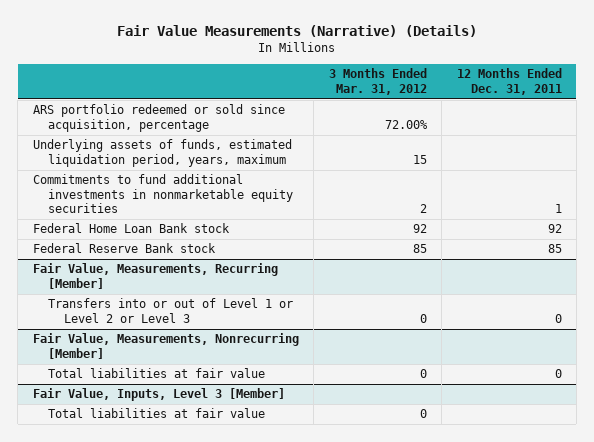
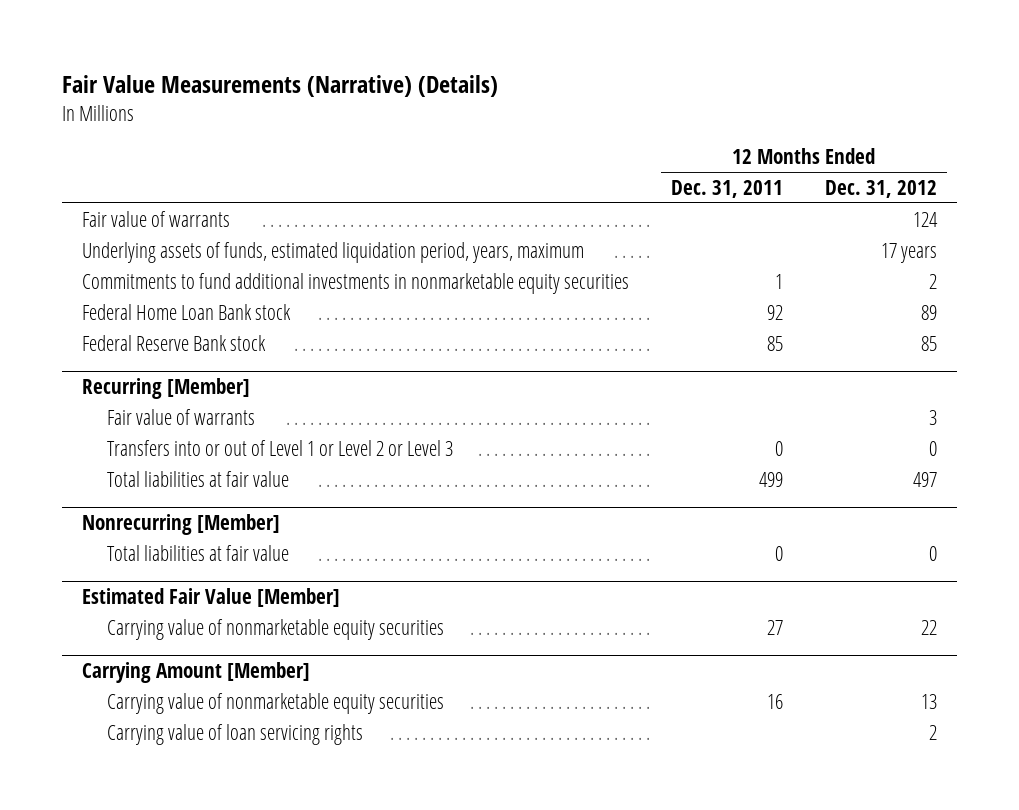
- | 3 Months Ended Mar. 31, 2012 | 12 Months Ended Dec. 31, 2011
+ | 12 Months Ended Dec. 31, 2011 | 12 Months Ended Dec. 31, 2012
- ARS portfolio redeemed or sold since acquisition, percentage | 72.00% |
+ Fair value of warrants | | 124
- Fair Value, Measurements, Recurring [Member]
+ Recurring [Member]
+ Fair value of warrants | | 3
- Fair Value, Measurements, Nonrecurring [Member]
+ Total liabilities at fair value | 499 | 497
+ Nonrecurring [Member]
- Fair Value, Inputs, Level 3 [Member]
- Total liabilities at fair value | 0 |
+ Estimated Fair Value [Member]
+ Carrying value of nonmarketable equity securities | 27 | 22
+ Carrying Amount [Member]
+ Carrying value of nonmarketable equity securities | 16 | 13
+ Carrying value of loan servicing rights | | 2

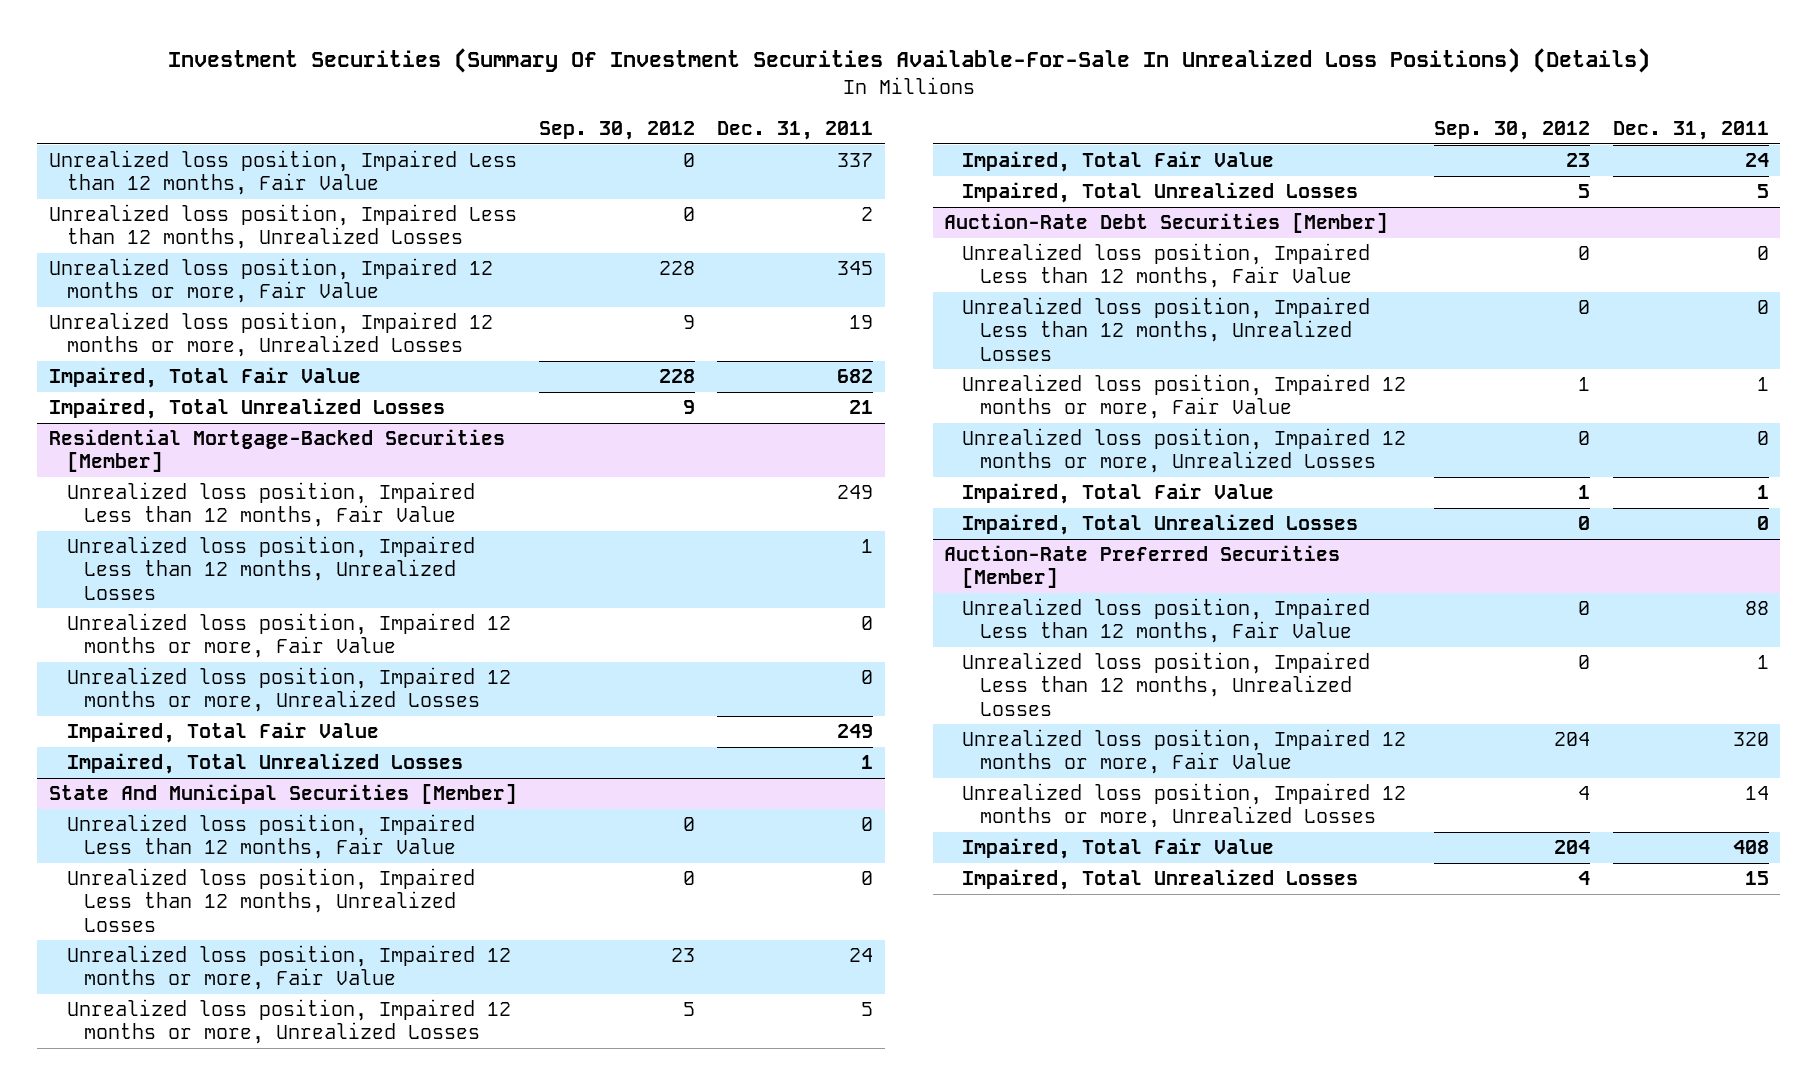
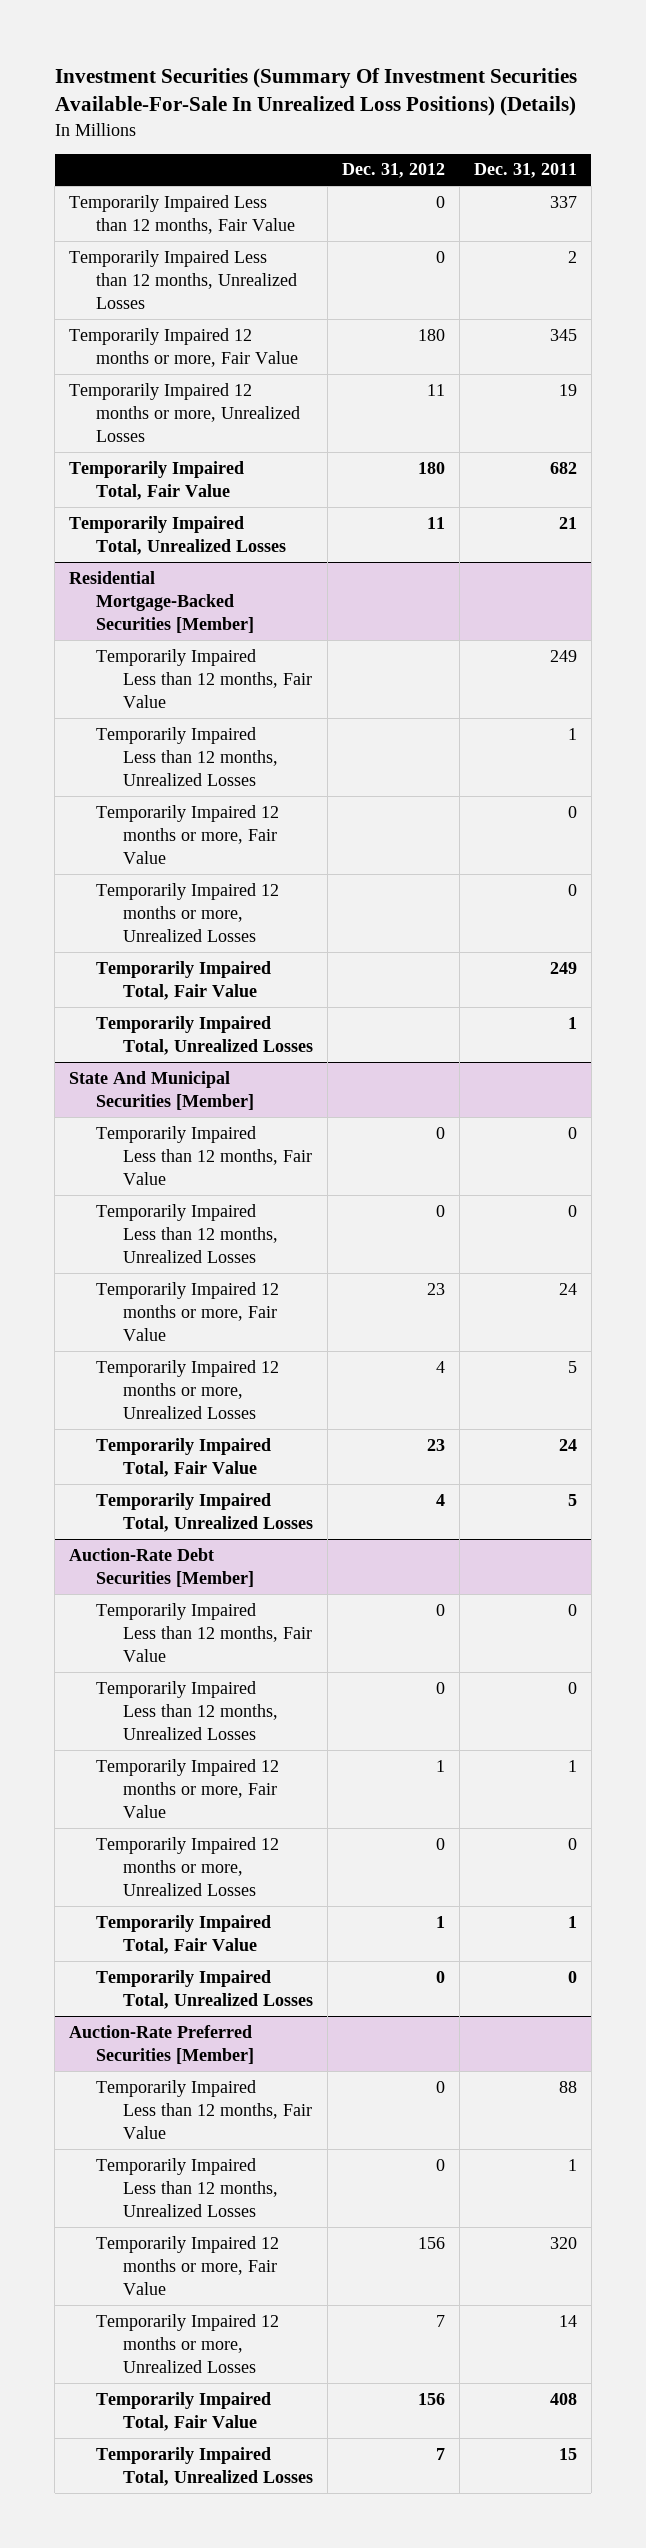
- | Sep. 30, 2012 | Dec. 31, 2011
+ | Dec. 31, 2012 | Dec. 31, 2011
- Unrealized loss position, Impaired Less than 12 months, Fair Value | 0 | 337
- Unrealized loss position, Impaired Less than 12 months, Unrealized Losses | 0 | 2
- Unrealized loss position, Impaired 12 months or more, Fair Value | 228 | 345
- Unrealized loss position, Impaired 12 months or more, Unrealized Losses | 9 | 19
- Impaired, Total Fair Value | 228 | 682
- Impaired, Total Unrealized Losses | 9 | 21
+ Temporarily Impaired Less than 12 months, Fair Value | 0 | 337
+ Temporarily Impaired Less than 12 months, Unrealized Losses | 0 | 2
+ Temporarily Impaired 12 months or more, Fair Value | 180 | 345
+ Temporarily Impaired 12 months or more, Unrealized Losses | 11 | 19
+ Temporarily Impaired Total, Fair Value | 180 | 682
+ Temporarily Impaired Total, Unrealized Losses | 11 | 21
@ Residential Mortgage-Backed Securities [Member]
- Unrealized loss position, Impaired Less than 12 months, Fair Value | | 249
- Unrealized loss position, Impaired Less than 12 months, Unrealized Losses | | 1
- Unrealized loss position, Impaired 12 months or more, Fair Value | | 0
- Unrealized loss position, Impaired 12 months or more, Unrealized Losses | | 0
- Impaired, Total Fair Value | | 249
- Impaired, Total Unrealized Losses | | 1
+ Temporarily Impaired Less than 12 months, Fair Value | | 249
+ Temporarily Impaired Less than 12 months, Unrealized Losses | | 1
+ Temporarily Impaired 12 months or more, Fair Value | | 0
+ Temporarily Impaired 12 months or more, Unrealized Losses | | 0
+ Temporarily Impaired Total, Fair Value | | 249
+ Temporarily Impaired Total, Unrealized Losses | | 1
@ State And Municipal Securities [Member]
- Unrealized loss position, Impaired Less than 12 months, Fair Value | 0 | 0
- Unrealized loss position, Impaired Less than 12 months, Unrealized Losses | 0 | 0
- Unrealized loss position, Impaired 12 months or more, Fair Value | 23 | 24
- Unrealized loss position, Impaired 12 months or more, Unrealized Losses | 5 | 5
- Impaired, Total Fair Value | 23 | 24
- Impaired, Total Unrealized Losses | 5 | 5
+ Temporarily Impaired Less than 12 months, Fair Value | 0 | 0
+ Temporarily Impaired Less than 12 months, Unrealized Losses | 0 | 0
+ Temporarily Impaired 12 months or more, Fair Value | 23 | 24
+ Temporarily Impaired 12 months or more, Unrealized Losses | 4 | 5
+ Temporarily Impaired Total, Fair Value | 23 | 24
+ Temporarily Impaired Total, Unrealized Losses | 4 | 5
@ Auction-Rate Debt Securities [Member]
- Unrealized loss position, Impaired Less than 12 months, Fair Value | 0 | 0
- Unrealized loss position, Impaired Less than 12 months, Unrealized Losses | 0 | 0
- Unrealized loss position, Impaired 12 months or more, Fair Value | 1 | 1
- Unrealized loss position, Impaired 12 months or more, Unrealized Losses | 0 | 0
- Impaired, Total Fair Value | 1 | 1
- Impaired, Total Unrealized Losses | 0 | 0
+ Temporarily Impaired Less than 12 months, Fair Value | 0 | 0
+ Temporarily Impaired Less than 12 months, Unrealized Losses | 0 | 0
+ Temporarily Impaired 12 months or more, Fair Value | 1 | 1
+ Temporarily Impaired 12 months or more, Unrealized Losses | 0 | 0
+ Temporarily Impaired Total, Fair Value | 1 | 1
+ Temporarily Impaired Total, Unrealized Losses | 0 | 0
@ Auction-Rate Preferred Securities [Member]
- Unrealized loss position, Impaired Less than 12 months, Fair Value | 0 | 88
- Unrealized loss position, Impaired Less than 12 months, Unrealized Losses | 0 | 1
- Unrealized loss position, Impaired 12 months or more, Fair Value | 204 | 320
- Unrealized loss position, Impaired 12 months or more, Unrealized Losses | 4 | 14
- Impaired, Total Fair Value | 204 | 408
- Impaired, Total Unrealized Losses | 4 | 15
+ Temporarily Impaired Less than 12 months, Fair Value | 0 | 88
+ Temporarily Impaired Less than 12 months, Unrealized Losses | 0 | 1
+ Temporarily Impaired 12 months or more, Fair Value | 156 | 320
+ Temporarily Impaired 12 months or more, Unrealized Losses | 7 | 14
+ Temporarily Impaired Total, Fair Value | 156 | 408
+ Temporarily Impaired Total, Unrealized Losses | 7 | 15

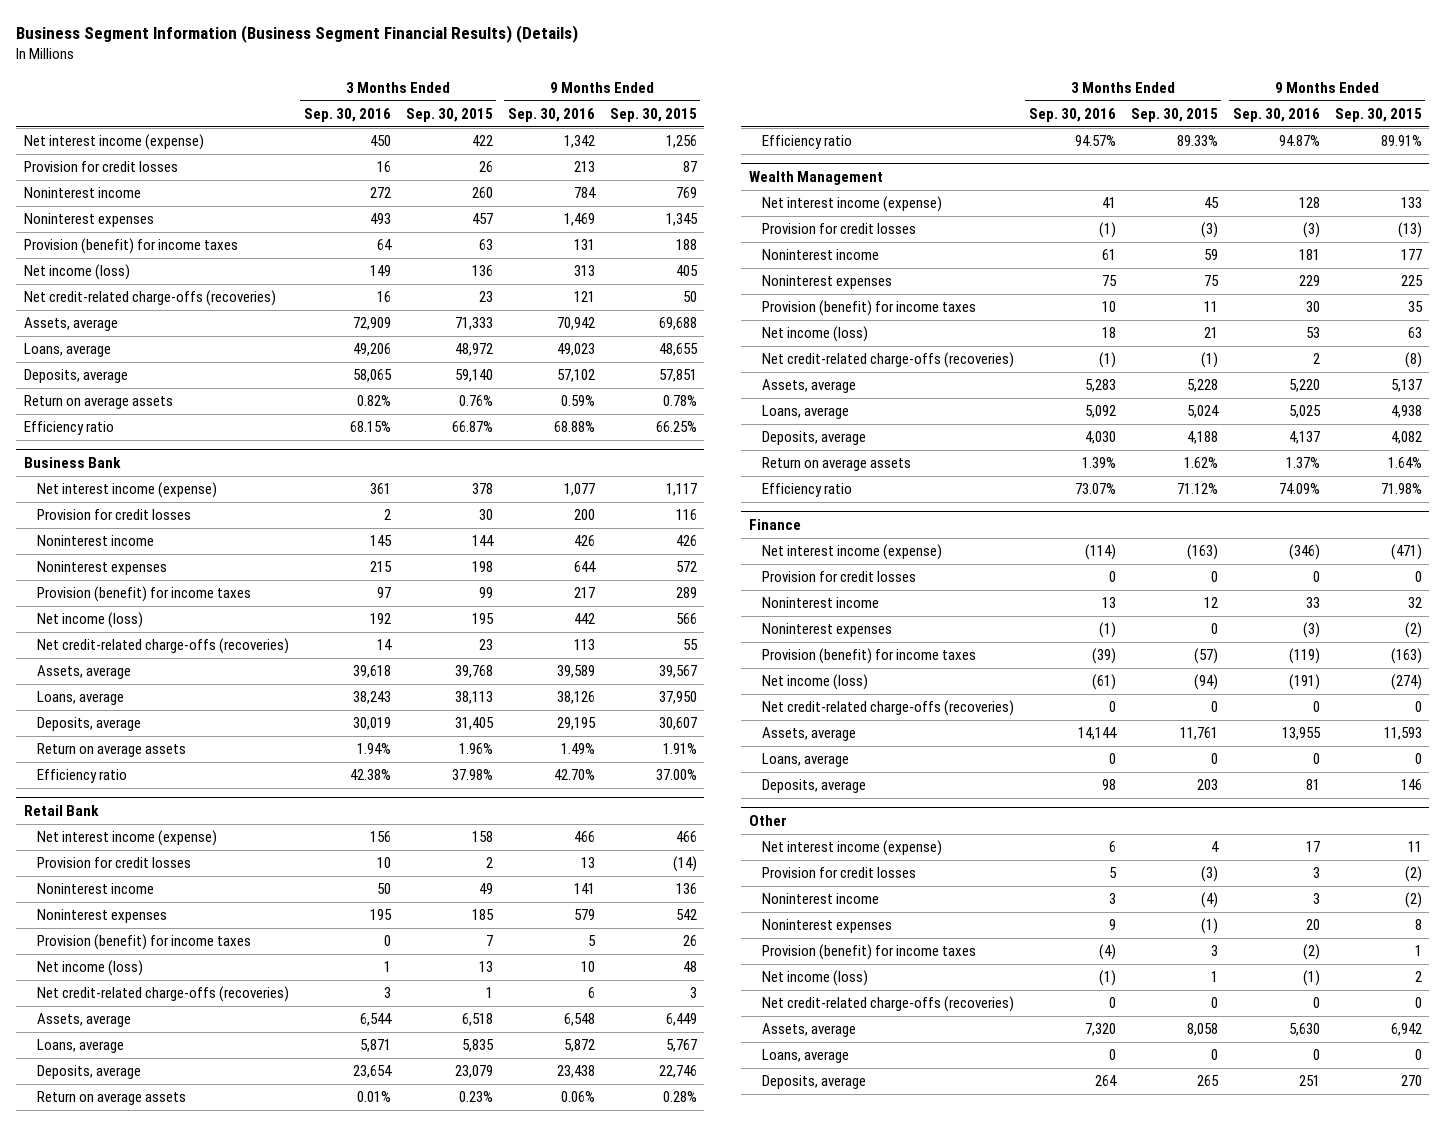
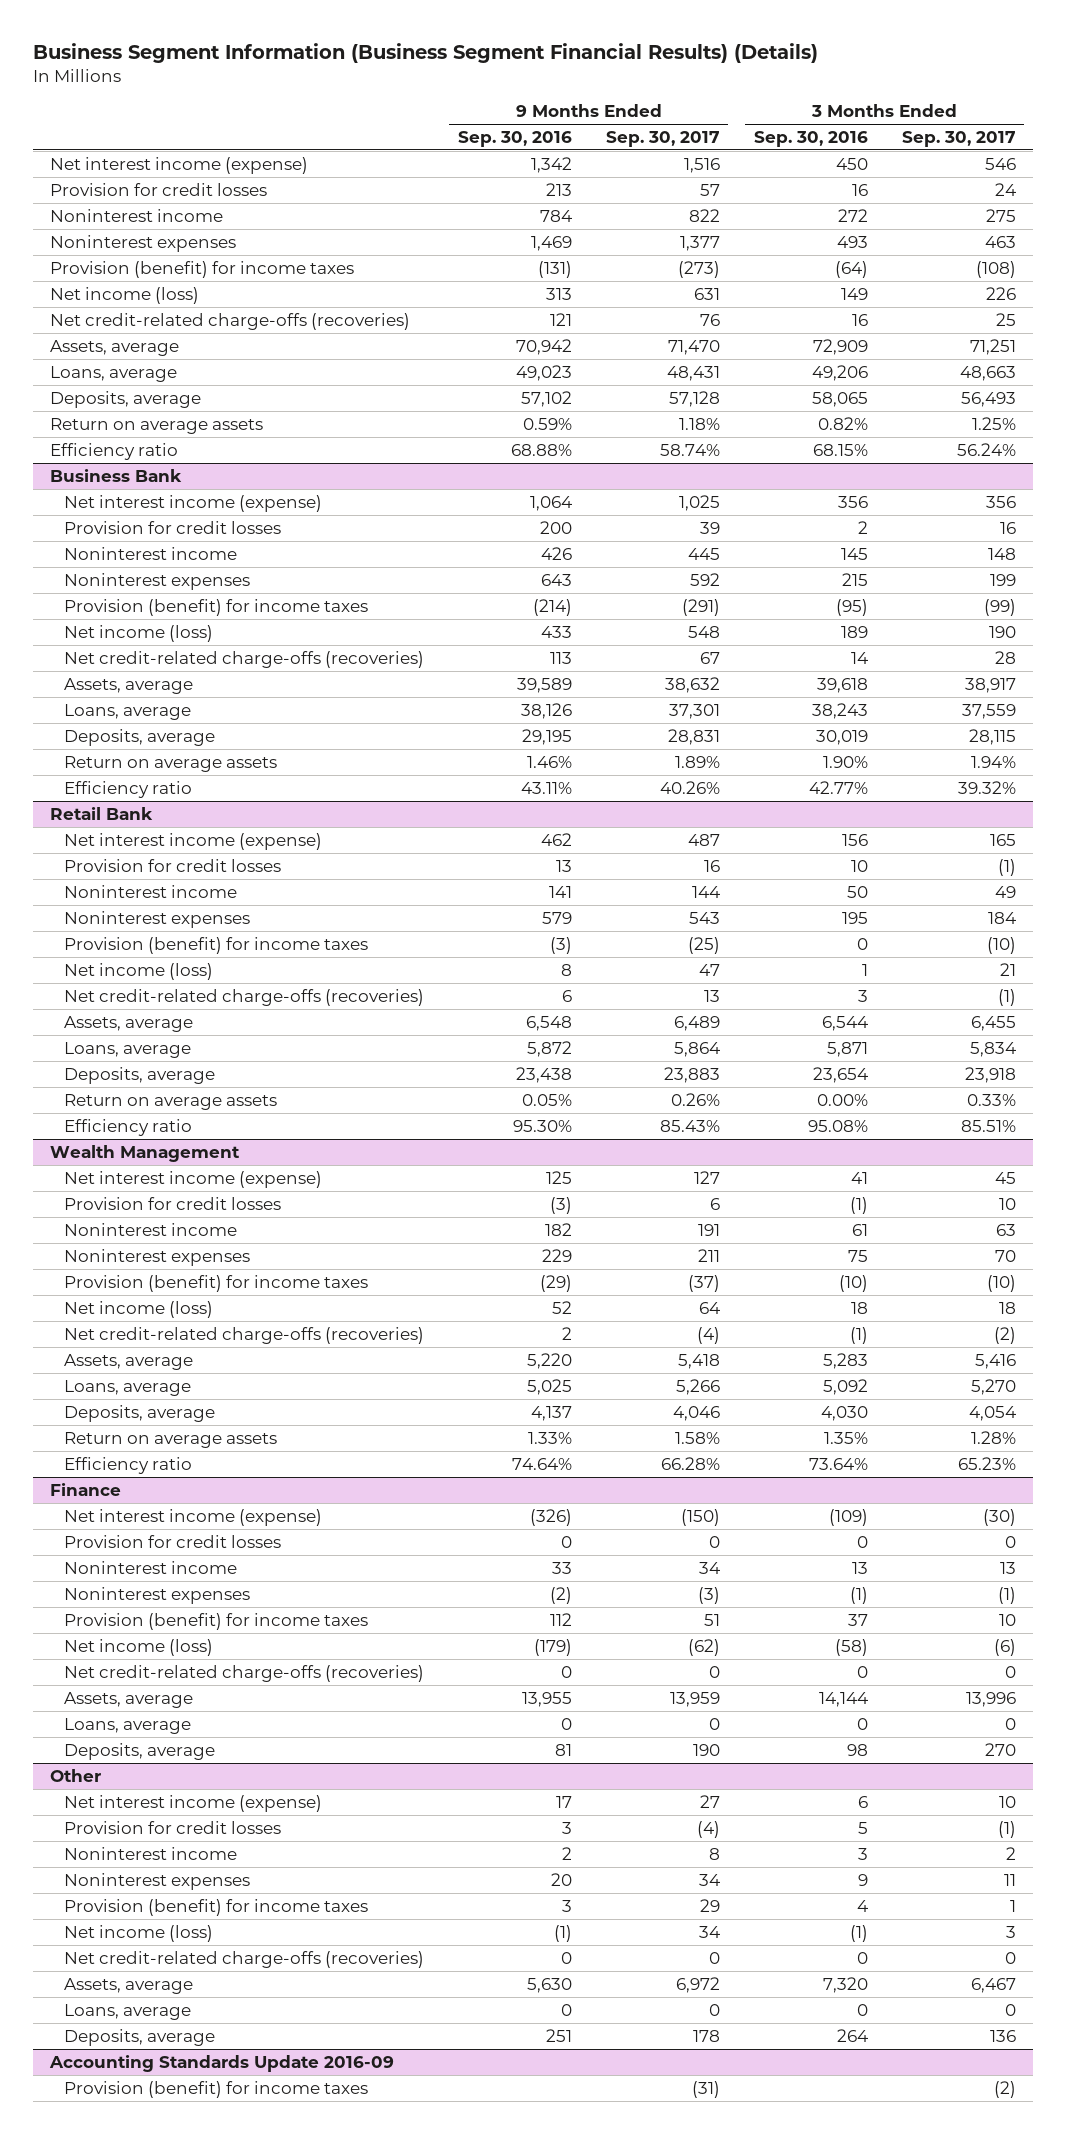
- | 3 Months Ended Sep. 30, 2016 | 3 Months Ended Sep. 30, 2015 | 9 Months Ended Sep. 30, 2016 | 9 Months Ended Sep. 30, 2015
+ | 9 Months Ended Sep. 30, 2016 | 9 Months Ended Sep. 30, 2017 | 3 Months Ended Sep. 30, 2016 | 3 Months Ended Sep. 30, 2017
- Provision (benefit) for income taxes | 64 | 63 | 131 | 188
+ Provision (benefit) for income taxes | (131) | (273) | (64) | (108)
@ Business Bank
- Net interest income (expense) | 361 | 378 | 1,077 | 1,117
+ Net interest income (expense) | 1,064 | 1,025 | 356 | 356
- Noninterest expenses | 215 | 198 | 644 | 572
- Provision (benefit) for income taxes | 97 | 99 | 217 | 289
- Net income (loss) | 192 | 195 | 442 | 566
+ Noninterest expenses | 643 | 592 | 215 | 199
+ Provision (benefit) for income taxes | (214) | (291) | (95) | (99)
+ Net income (loss) | 433 | 548 | 189 | 190
- Return on average assets | 1.94% | 1.96% | 1.49% | 1.91%
- Efficiency ratio | 42.38% | 37.98% | 42.70% | 37.00%
+ Return on average assets | 1.46% | 1.89% | 1.90% | 1.94%
+ Efficiency ratio | 43.11% | 40.26% | 42.77% | 39.32%
@ Retail Bank
- Net interest income (expense) | 156 | 158 | 466 | 466
+ Net interest income (expense) | 462 | 487 | 156 | 165
- Provision (benefit) for income taxes | 0 | 7 | 5 | 26
- Net income (loss) | 1 | 13 | 10 | 48
+ Provision (benefit) for income taxes | (3) | (25) | 0 | (10)
+ Net income (loss) | 8 | 47 | 1 | 21
- Return on average assets | 0.01% | 0.23% | 0.06% | 0.28%
- Efficiency ratio | 94.57% | 89.33% | 94.87% | 89.91%
+ Return on average assets | 0.05% | 0.26% | 0.00% | 0.33%
+ Efficiency ratio | 95.30% | 85.43% | 95.08% | 85.51%
@ Wealth Management
- Net interest income (expense) | 41 | 45 | 128 | 133
+ Net interest income (expense) | 125 | 127 | 41 | 45
- Noninterest income | 61 | 59 | 181 | 177
+ Noninterest income | 182 | 191 | 61 | 63
- Provision (benefit) for income taxes | 10 | 11 | 30 | 35
- Net income (loss) | 18 | 21 | 53 | 63
+ Provision (benefit) for income taxes | (29) | (37) | (10) | (10)
+ Net income (loss) | 52 | 64 | 18 | 18
- Return on average assets | 1.39% | 1.62% | 1.37% | 1.64%
- Efficiency ratio | 73.07% | 71.12% | 74.09% | 71.98%
+ Return on average assets | 1.33% | 1.58% | 1.35% | 1.28%
+ Efficiency ratio | 74.64% | 66.28% | 73.64% | 65.23%
@ Finance
- Net interest income (expense) | (114) | (163) | (346) | (471)
+ Net interest income (expense) | (326) | (150) | (109) | (30)
- Noninterest expenses | (1) | 0 | (3) | (2)
- Provision (benefit) for income taxes | (39) | (57) | (119) | (163)
- Net income (loss) | (61) | (94) | (191) | (274)
+ Noninterest expenses | (2) | (3) | (1) | (1)
+ Provision (benefit) for income taxes | 112 | 51 | 37 | 10
+ Net income (loss) | (179) | (62) | (58) | (6)
@ Other
- Noninterest income | 3 | (4) | 3 | (2)
+ Noninterest income | 2 | 8 | 3 | 2
- Provision (benefit) for income taxes | (4) | 3 | (2) | 1
+ Provision (benefit) for income taxes | 3 | 29 | 4 | 1
+ Accounting Standards Update 2016-09
+ Provision (benefit) for income taxes | | (31) | | (2)

